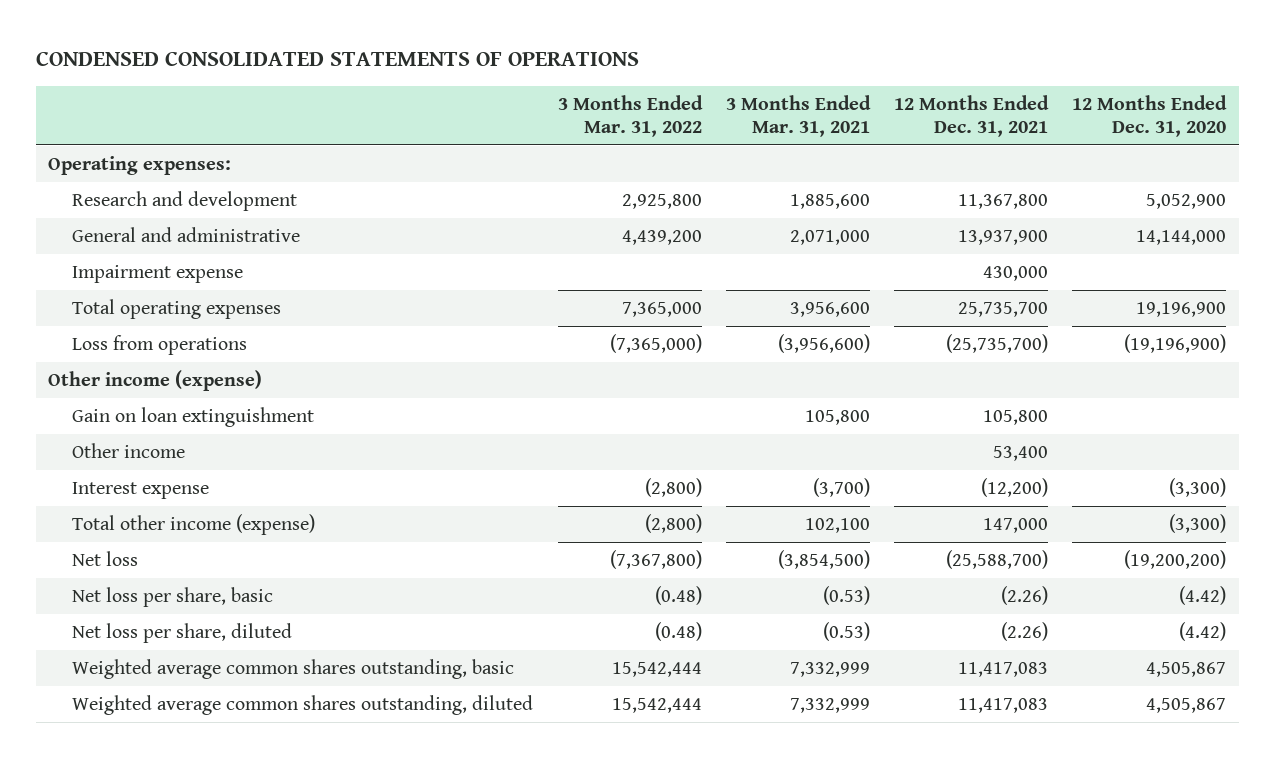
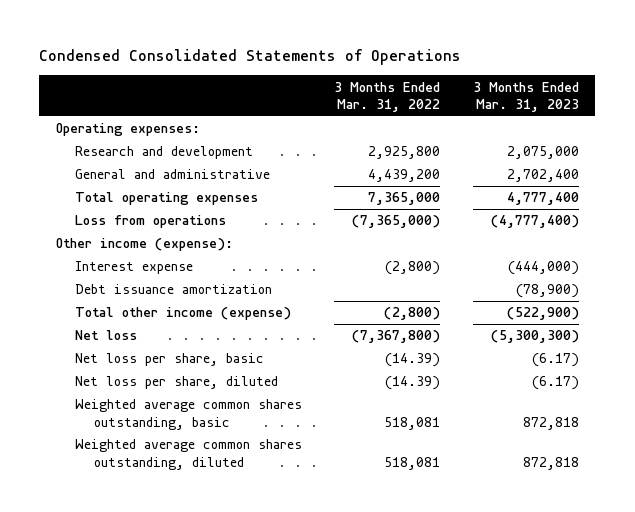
- CONDENSED CONSOLIDATED STATEMENTS OF OPERATIONS
+ Condensed Consolidated Statements of Operations
- | 3 Months Ended Mar. 31, 2022 | 3 Months Ended Mar. 31, 2021 | 12 Months Ended Dec. 31, 2021 | 12 Months Ended Dec. 31, 2020
+ | 3 Months Ended Mar. 31, 2022 | 3 Months Ended Mar. 31, 2023
- Impairment expense | | | 430,000 |
- Other income (expense)
- Gain on loan extinguishment | | 105,800 | 105,800 |
- Other income | | | 53,400 |
+ Other income (expense):
+ Debt issuance amortization | | (78,900)
- Net loss per share, basic | (0.48) | (0.53) | (2.26) | (4.42)
- Net loss per share, diluted | (0.48) | (0.53) | (2.26) | (4.42)
- Weighted average common shares outstanding, basic | 15,542,444 | 7,332,999 | 11,417,083 | 4,505,867
- Weighted average common shares outstanding, diluted | 15,542,444 | 7,332,999 | 11,417,083 | 4,505,867
+ Net loss per share, basic | (14.39) | (6.17)
+ Net loss per share, diluted | (14.39) | (6.17)
+ Weighted average common shares outstanding, basic | 518,081 | 872,818
+ Weighted average common shares outstanding, diluted | 518,081 | 872,818

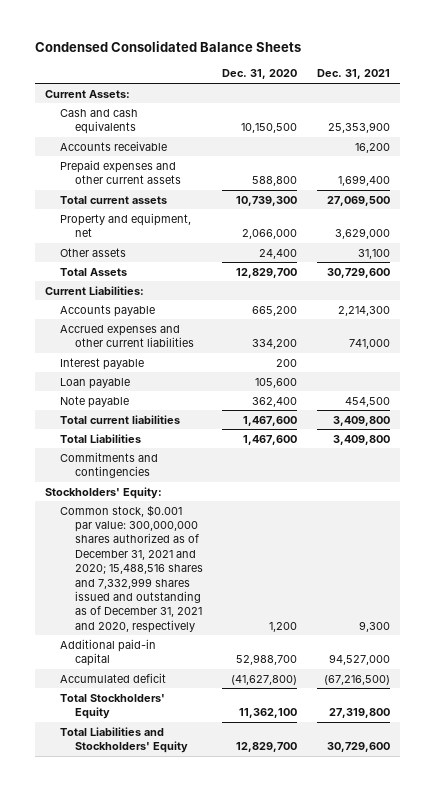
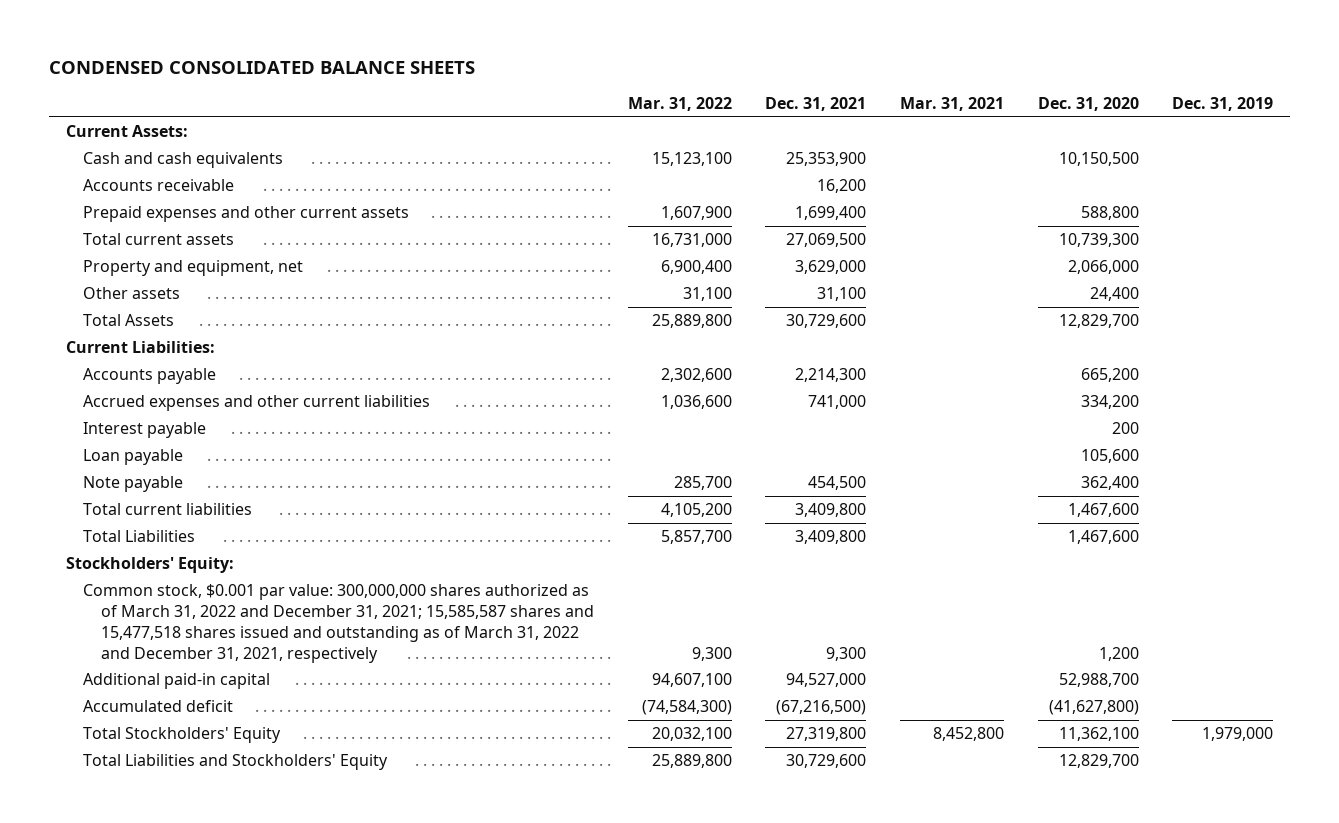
- Condensed Consolidated Balance Sheets
+ CONDENSED CONSOLIDATED BALANCE SHEETS
- | Dec. 31, 2020 | Dec. 31, 2021
+ | Mar. 31, 2022 | Dec. 31, 2021 | Mar. 31, 2021 | Dec. 31, 2020 | Dec. 31, 2019
- Commitments and contingencies
- Common stock, $0.001 par value: 300,000,000 shares authorized as of December 31, 2021 and 2020; 15,488,516 shares and 7,332,999 shares issued and outstanding as of December 31, 2021 and 2020, respectively | 1,200 | 9,300
+ Common stock, $0.001 par value: 300,000,000 shares authorized as of March 31, 2022 and December 31, 2021; 15,585,587 shares and 15,477,518 shares issued and outstanding as of March 31, 2022 and December 31, 2021, respectively | 9,300 | 9,300 | | 1,200 |

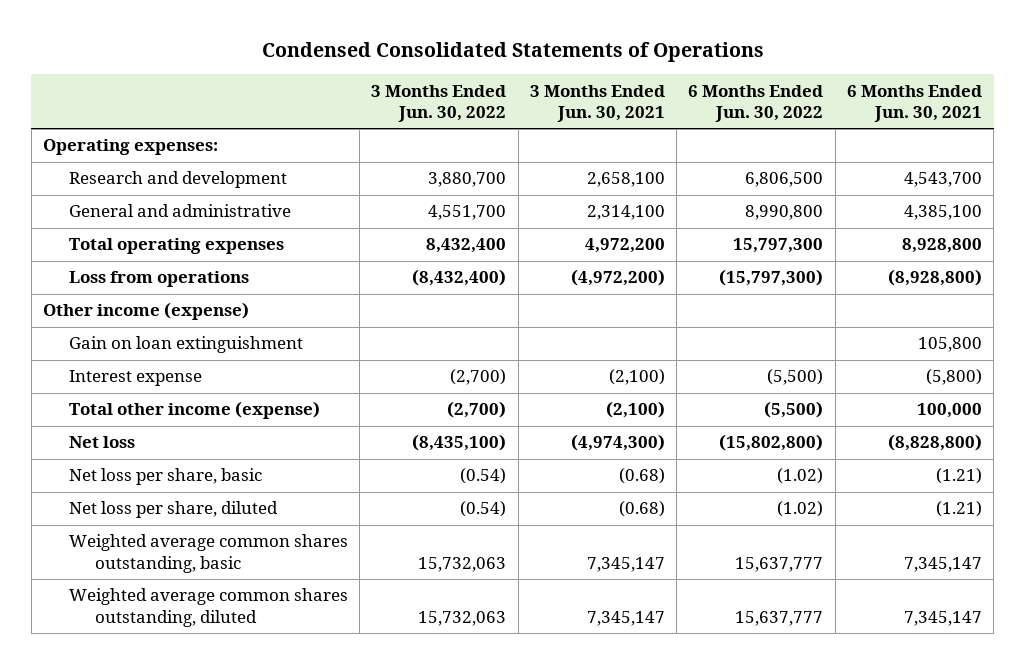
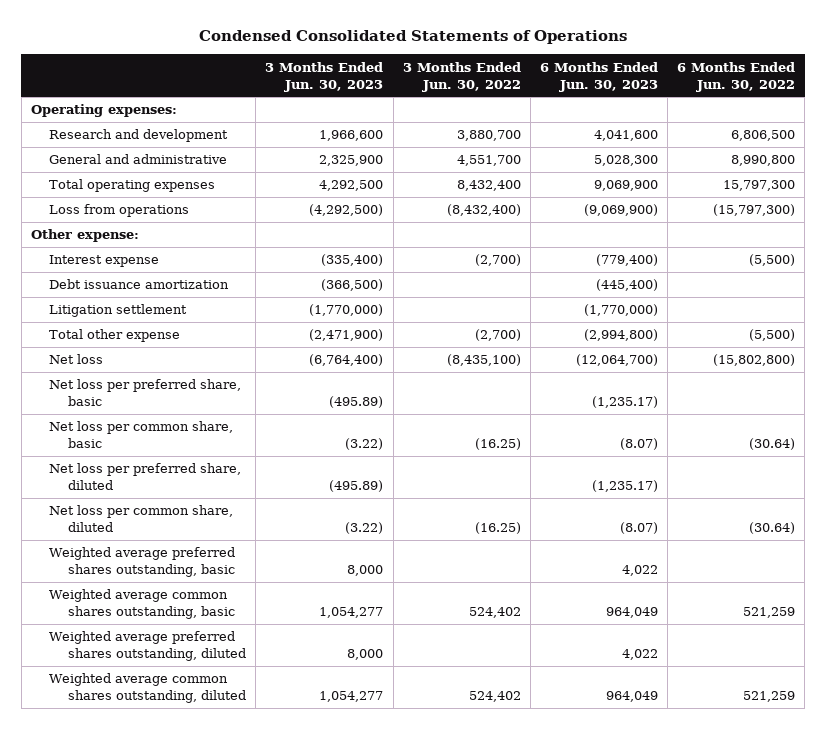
- | 3 Months Ended Jun. 30, 2022 | 3 Months Ended Jun. 30, 2021 | 6 Months Ended Jun. 30, 2022 | 6 Months Ended Jun. 30, 2021
+ | 3 Months Ended Jun. 30, 2023 | 3 Months Ended Jun. 30, 2022 | 6 Months Ended Jun. 30, 2023 | 6 Months Ended Jun. 30, 2022
- Other income (expense)
- Gain on loan extinguishment | | | | 105,800
+ Other expense:
- Total other income (expense) | (2,700) | (2,100) | (5,500) | 100,000
+ Debt issuance amortization | (366,500) | | (445,400) |
+ Litigation settlement | (1,770,000) | | (1,770,000) |
+ Total other expense | (2,471,900) | (2,700) | (2,994,800) | (5,500)
- Net loss per share, basic | (0.54) | (0.68) | (1.02) | (1.21)
- Net loss per share, diluted | (0.54) | (0.68) | (1.02) | (1.21)
- Weighted average common shares outstanding, basic | 15,732,063 | 7,345,147 | 15,637,777 | 7,345,147
- Weighted average common shares outstanding, diluted | 15,732,063 | 7,345,147 | 15,637,777 | 7,345,147
+ Net loss per preferred share, basic | (495.89) | | (1,235.17) |
+ Net loss per common share, basic | (3.22) | (16.25) | (8.07) | (30.64)
+ Net loss per preferred share, diluted | (495.89) | | (1,235.17) |
+ Net loss per common share, diluted | (3.22) | (16.25) | (8.07) | (30.64)
+ Weighted average preferred shares outstanding, basic | 8,000 | | 4,022 |
+ Weighted average common shares outstanding, basic | 1,054,277 | 524,402 | 964,049 | 521,259
+ Weighted average preferred shares outstanding, diluted | 8,000 | | 4,022 |
+ Weighted average common shares outstanding, diluted | 1,054,277 | 524,402 | 964,049 | 521,259

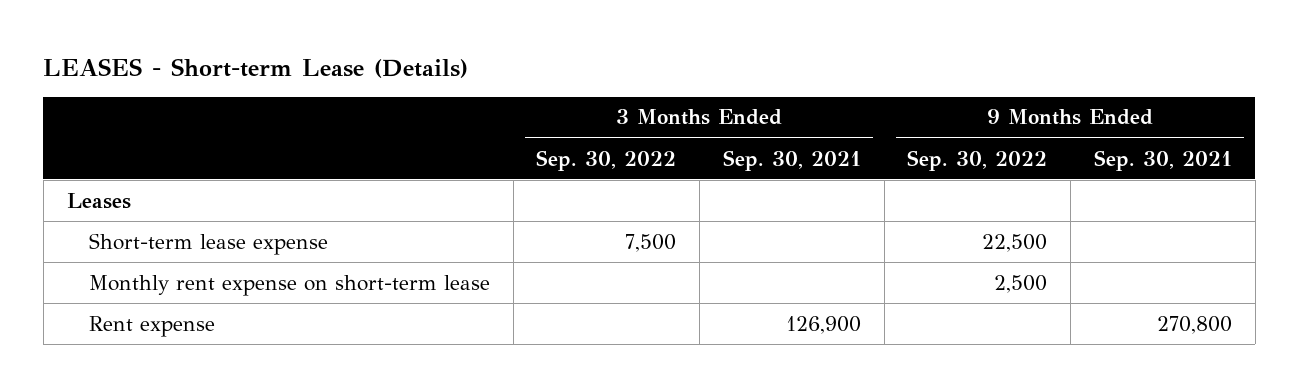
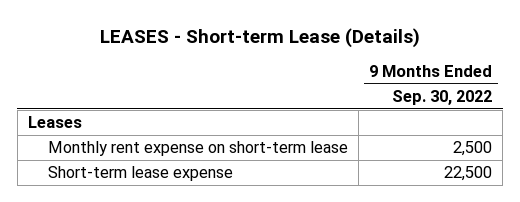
- | 3 Months Ended Sep. 30, 2022 | 3 Months Ended Sep. 30, 2021 | 9 Months Ended Sep. 30, 2022 | 9 Months Ended Sep. 30, 2021
+ | 9 Months Ended Sep. 30, 2022
- Rent expense | | 126,900 | | 270,800
moved down: Short-term lease expense | 22,500

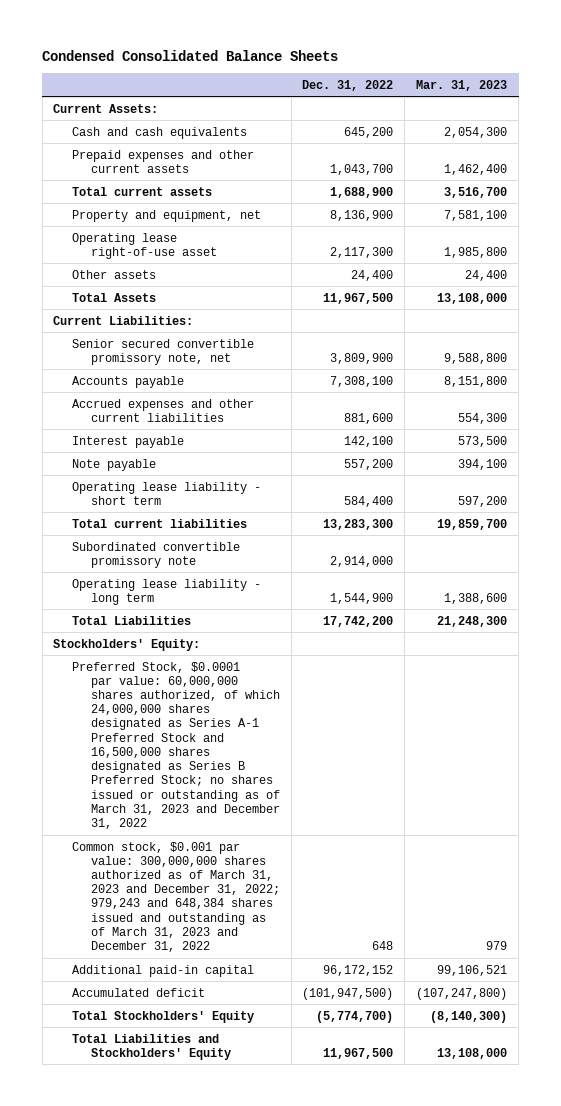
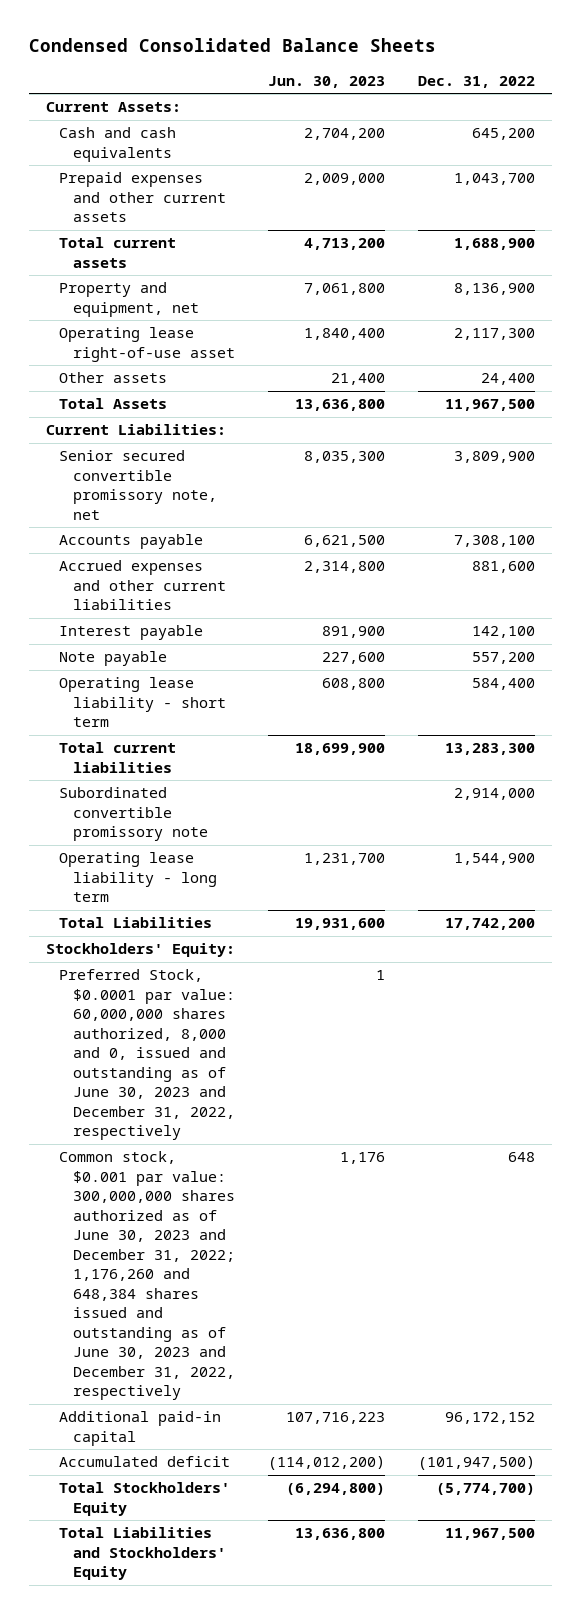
- | Dec. 31, 2022 | Mar. 31, 2023
+ | Jun. 30, 2023 | Dec. 31, 2022
- Preferred Stock, $0.0001 par value: 60,000,000 shares authorized, of which 24,000,000 shares designated as Series A-1 Preferred Stock and 16,500,000 shares designated as Series B Preferred Stock; no shares issued or outstanding as of March 31, 2023 and December 31, 2022
- Common stock, $0.001 par value: 300,000,000 shares authorized as of March 31, 2023 and December 31, 2022; 979,243 and 648,384 shares issued and outstanding as of March 31, 2023 and December 31, 2022 | 648 | 979
+ Preferred Stock, $0.0001 par value: 60,000,000 shares authorized, 8,000 and 0, issued and outstanding as of June 30, 2023 and December 31, 2022, respectively | 1 |
+ Common stock, $0.001 par value: 300,000,000 shares authorized as of June 30, 2023 and December 31, 2022; 1,176,260 and 648,384 shares issued and outstanding as of June 30, 2023 and December 31, 2022, respectively | 1,176 | 648

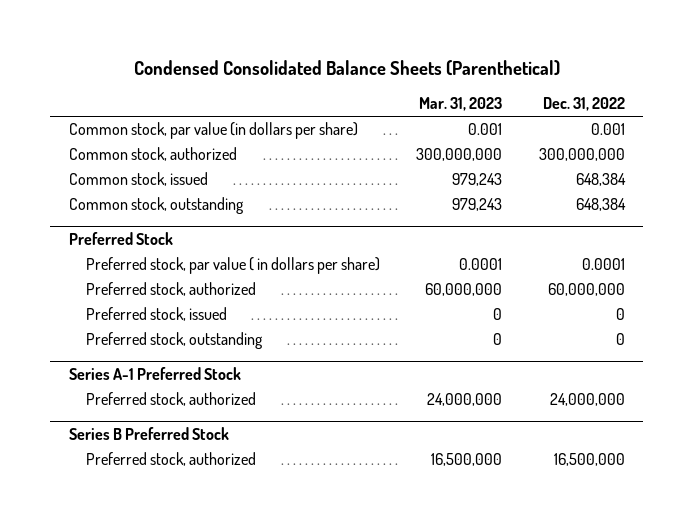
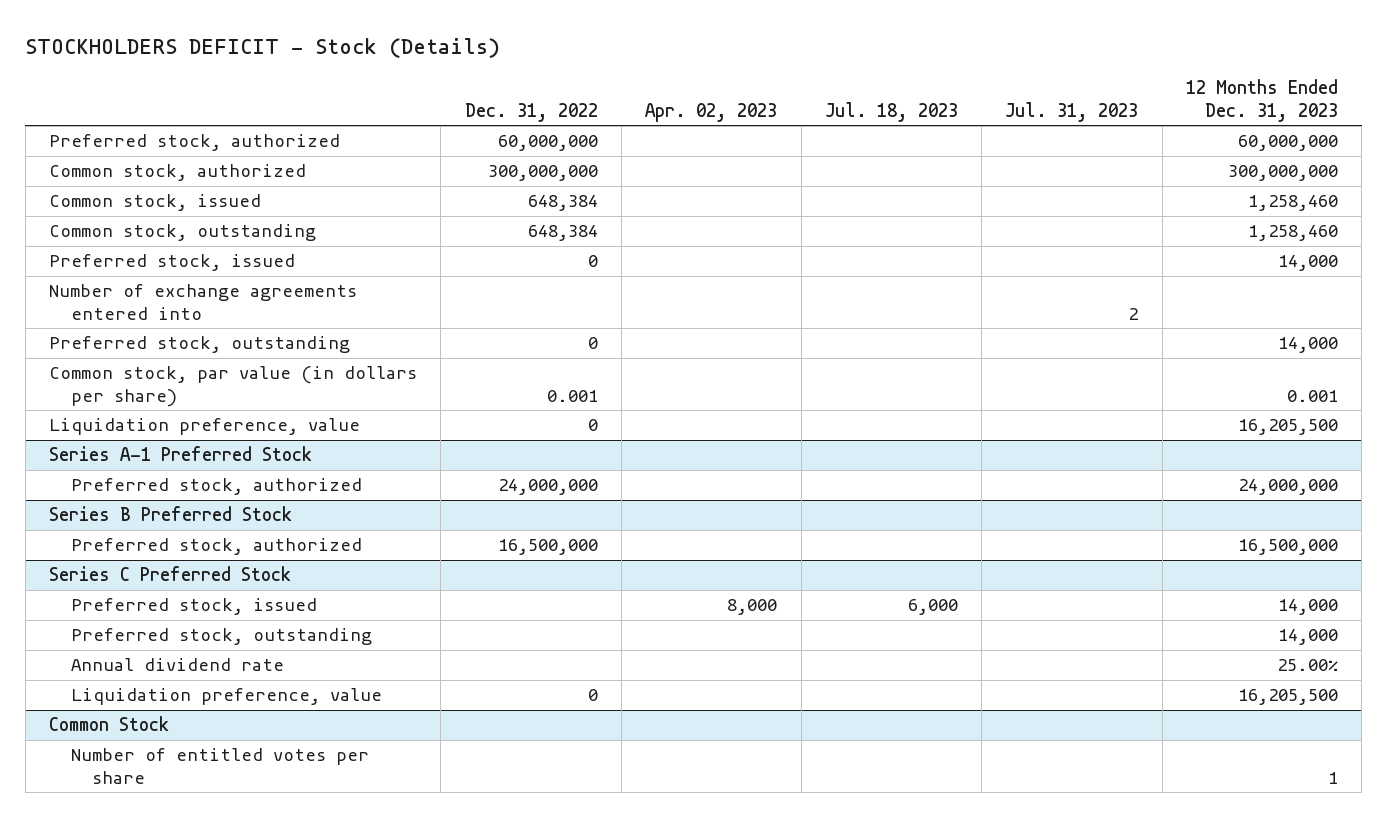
- Condensed Consolidated Balance Sheets (Parenthetical)
+ STOCKHOLDERS DEFICIT - Stock (Details)
- | Mar. 31, 2023 | Dec. 31, 2022
+ | Dec. 31, 2022 | Apr. 02, 2023 | Jul. 18, 2023 | Jul. 31, 2023 | 12 Months Ended Dec. 31, 2023
+ Preferred stock, authorized | 60,000,000 | | | | 60,000,000
- Preferred Stock
- Preferred stock, par value ( in dollars per share) | 0.0001 | 0.0001
- Preferred stock, authorized | 60,000,000 | 60,000,000
+ Number of exchange agreements entered into | | | | 2 |
moved down: Common stock, par value (in dollars per share) | 0.001 | | | | 0.001
+ Liquidation preference, value | 0 | | | | 16,205,500
+ Series C Preferred Stock
+ Preferred stock, issued | | 8,000 | 6,000 | | 14,000
+ Preferred stock, outstanding | | | | | 14,000
+ Annual dividend rate | | | | | 25.00%
+ Liquidation preference, value | 0 | | | | 16,205,500
+ Common Stock
+ Number of entitled votes per share | | | | | 1

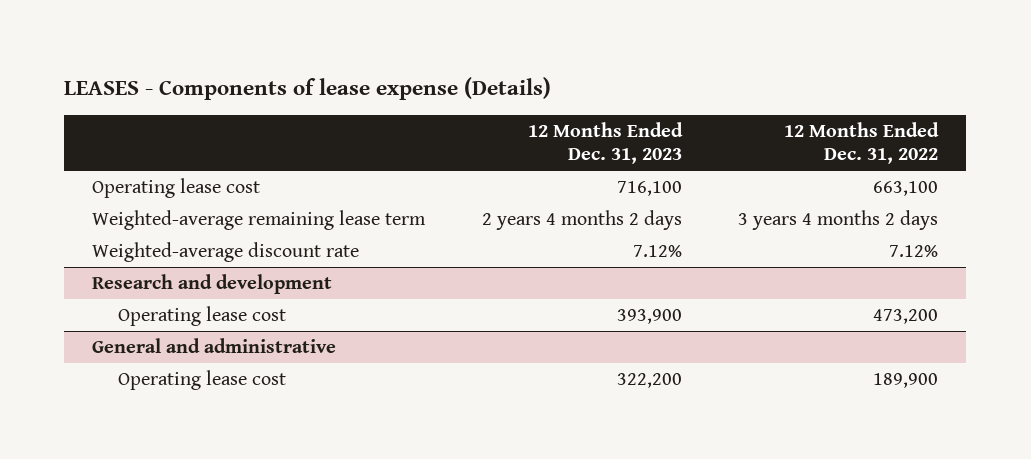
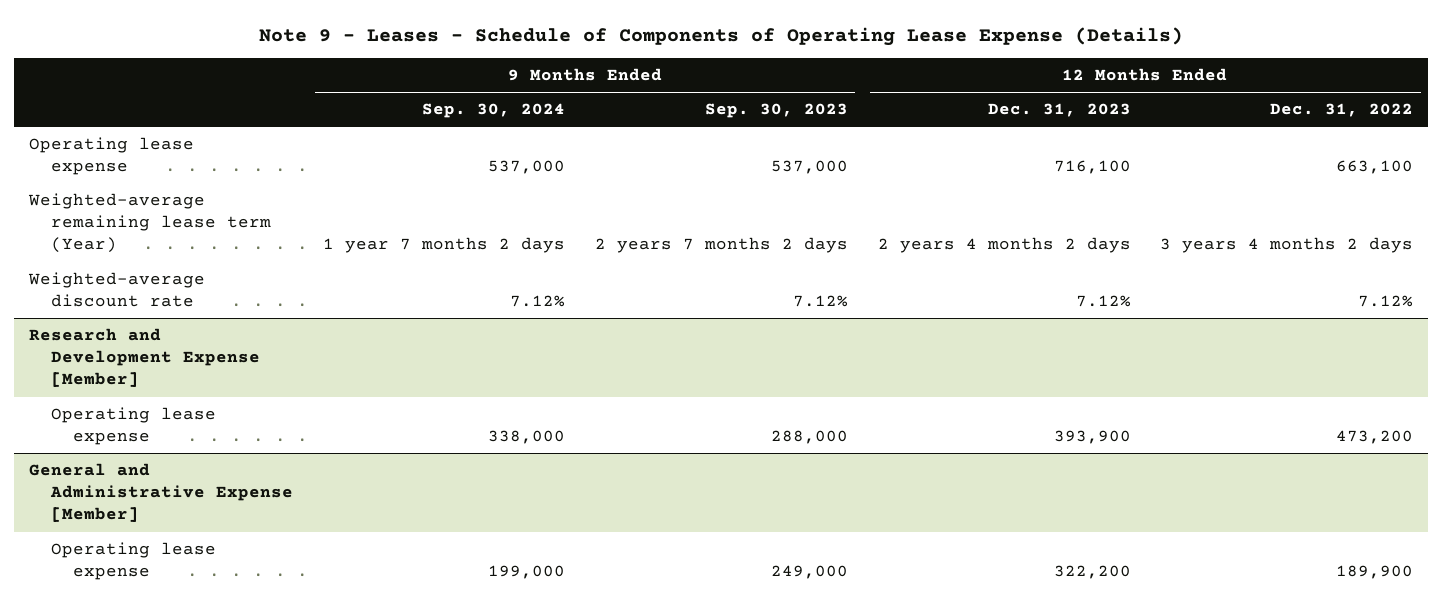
- LEASES - Components of lease expense (Details)
+ Note 9 - Leases - Schedule of Components of Operating Lease Expense (Details)
- | 12 Months Ended Dec. 31, 2023 | 12 Months Ended Dec. 31, 2022
+ | 9 Months Ended Sep. 30, 2024 | 9 Months Ended Sep. 30, 2023 | 12 Months Ended Dec. 31, 2023 | 12 Months Ended Dec. 31, 2022
- Operating lease cost | 716,100 | 663,100
- Weighted-average remaining lease term | 2 years 4 months 2 days | 3 years 4 months 2 days
+ Operating lease expense | 537,000 | 537,000 | 716,100 | 663,100
+ Weighted-average remaining lease term (Year) | 1 year 7 months 2 days | 2 years 7 months 2 days | 2 years 4 months 2 days | 3 years 4 months 2 days
- Research and development
- Operating lease cost | 393,900 | 473,200
- General and administrative
- Operating lease cost | 322,200 | 189,900
+ Research and Development Expense [Member]
+ Operating lease expense | 338,000 | 288,000 | 393,900 | 473,200
+ General and Administrative Expense [Member]
+ Operating lease expense | 199,000 | 249,000 | 322,200 | 189,900

